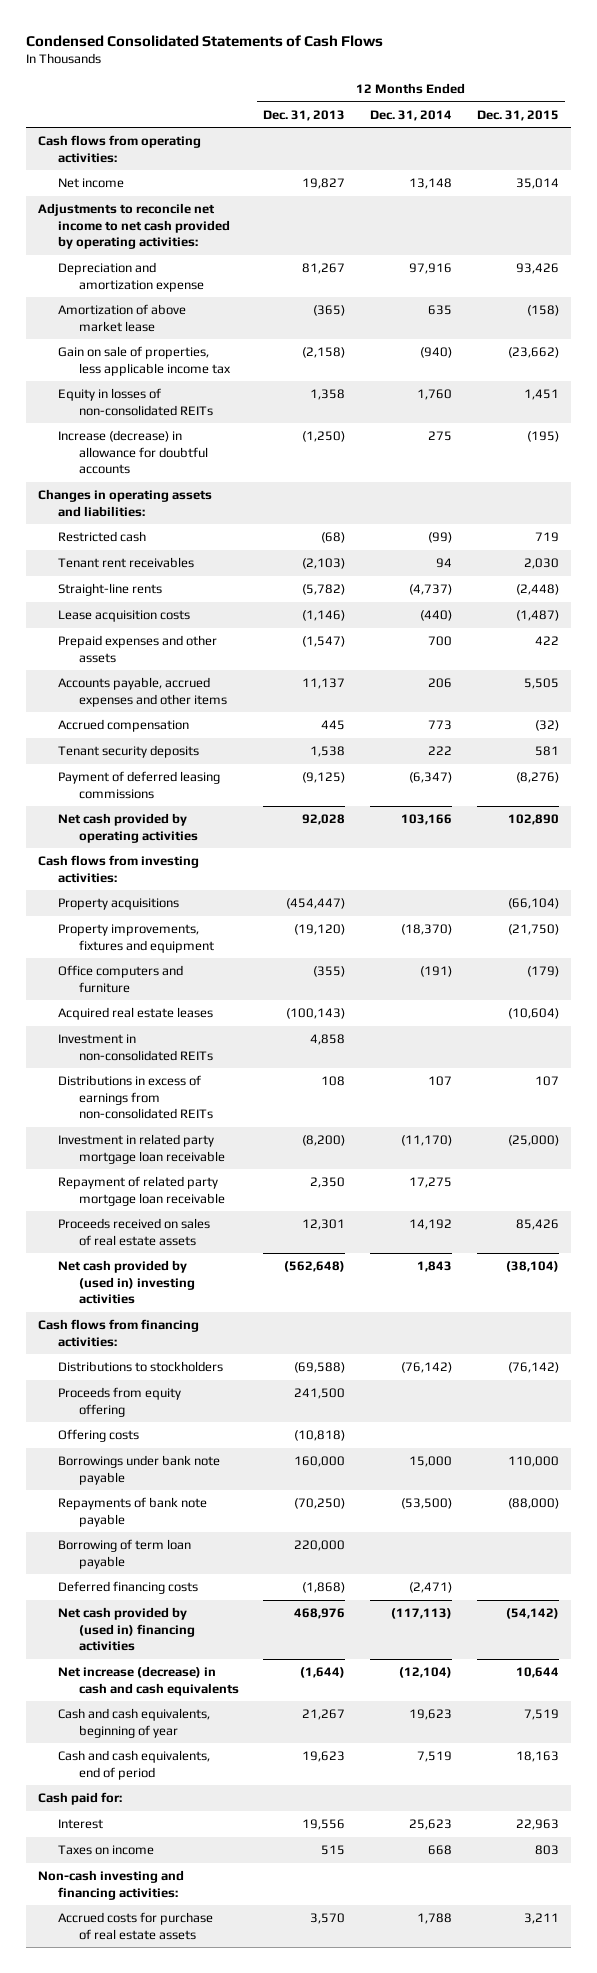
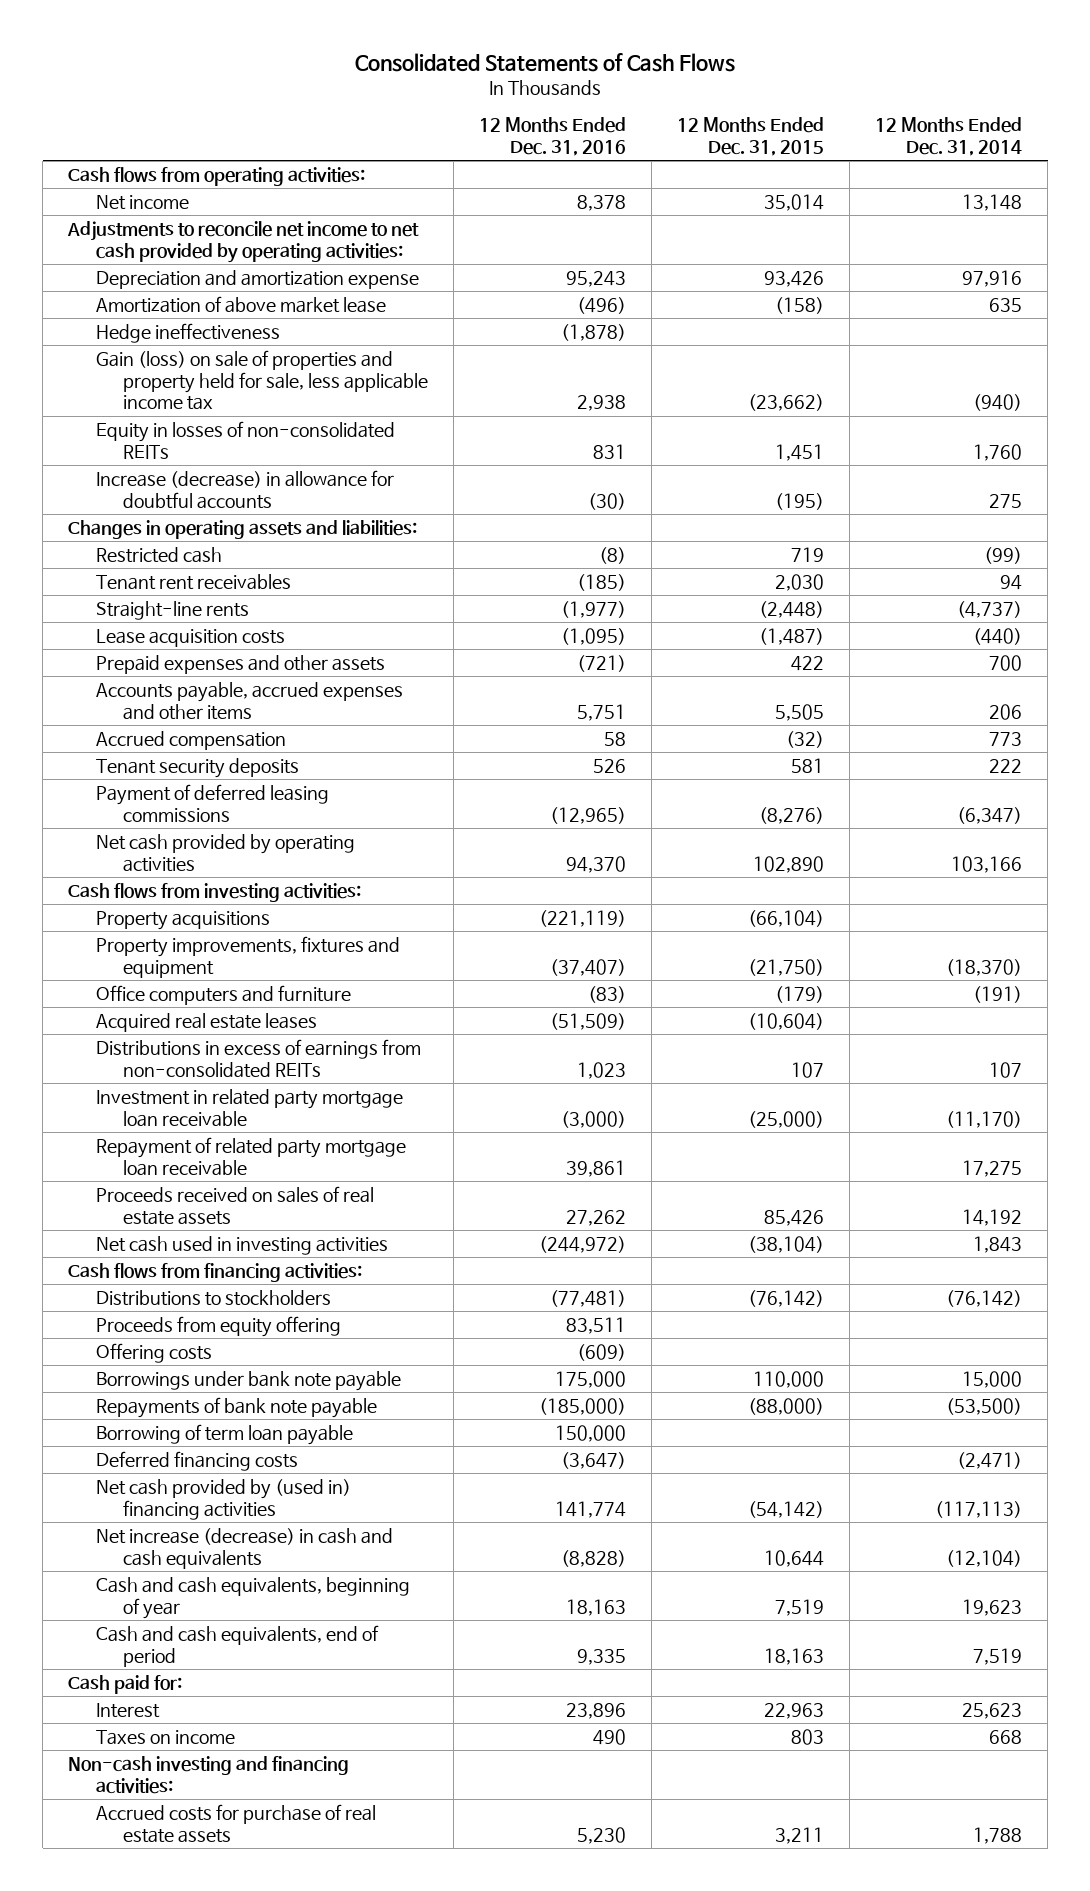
- Condensed Consolidated Statements of Cash Flows
+ Consolidated Statements of Cash Flows
- | 12 Months Ended Dec. 31, 2013 | 12 Months Ended Dec. 31, 2014 | 12 Months Ended Dec. 31, 2015
+ | 12 Months Ended Dec. 31, 2016 | 12 Months Ended Dec. 31, 2015 | 12 Months Ended Dec. 31, 2014
- Gain on sale of properties, less applicable income tax | (2,158) | (940) | (23,662)
+ Hedge ineffectiveness | (1,878) | |
+ Gain (loss) on sale of properties and property held for sale, less applicable income tax | 2,938 | (23,662) | (940)
- Investment in non-consolidated REITs | 4,858 | |
- Net cash provided by (used in) investing activities | (562,648) | 1,843 | (38,104)
+ Net cash used in investing activities | (244,972) | (38,104) | 1,843

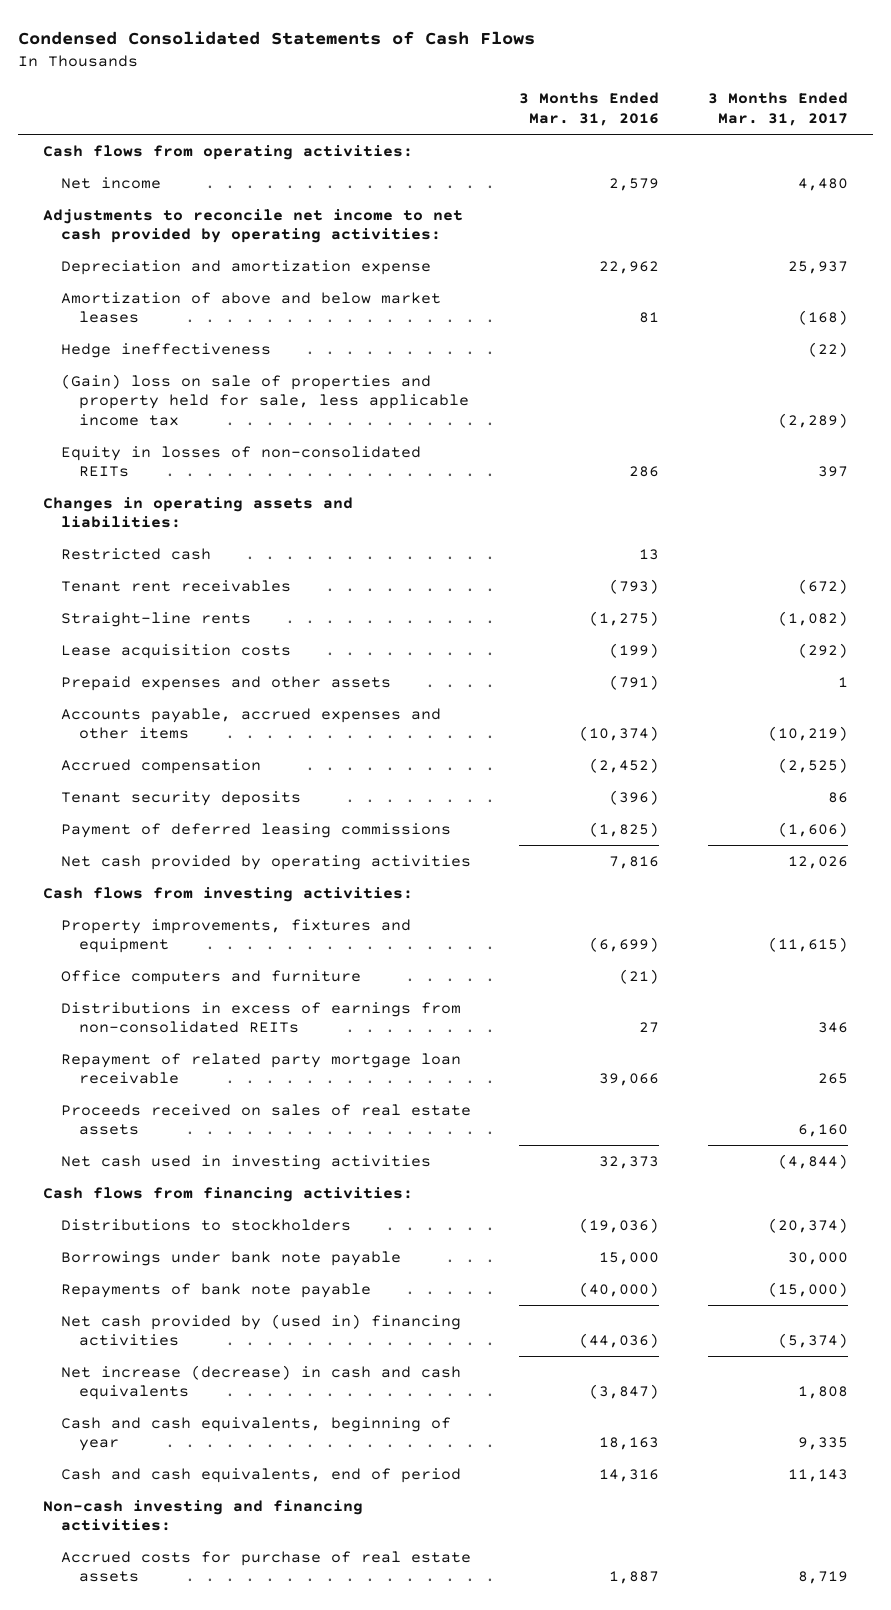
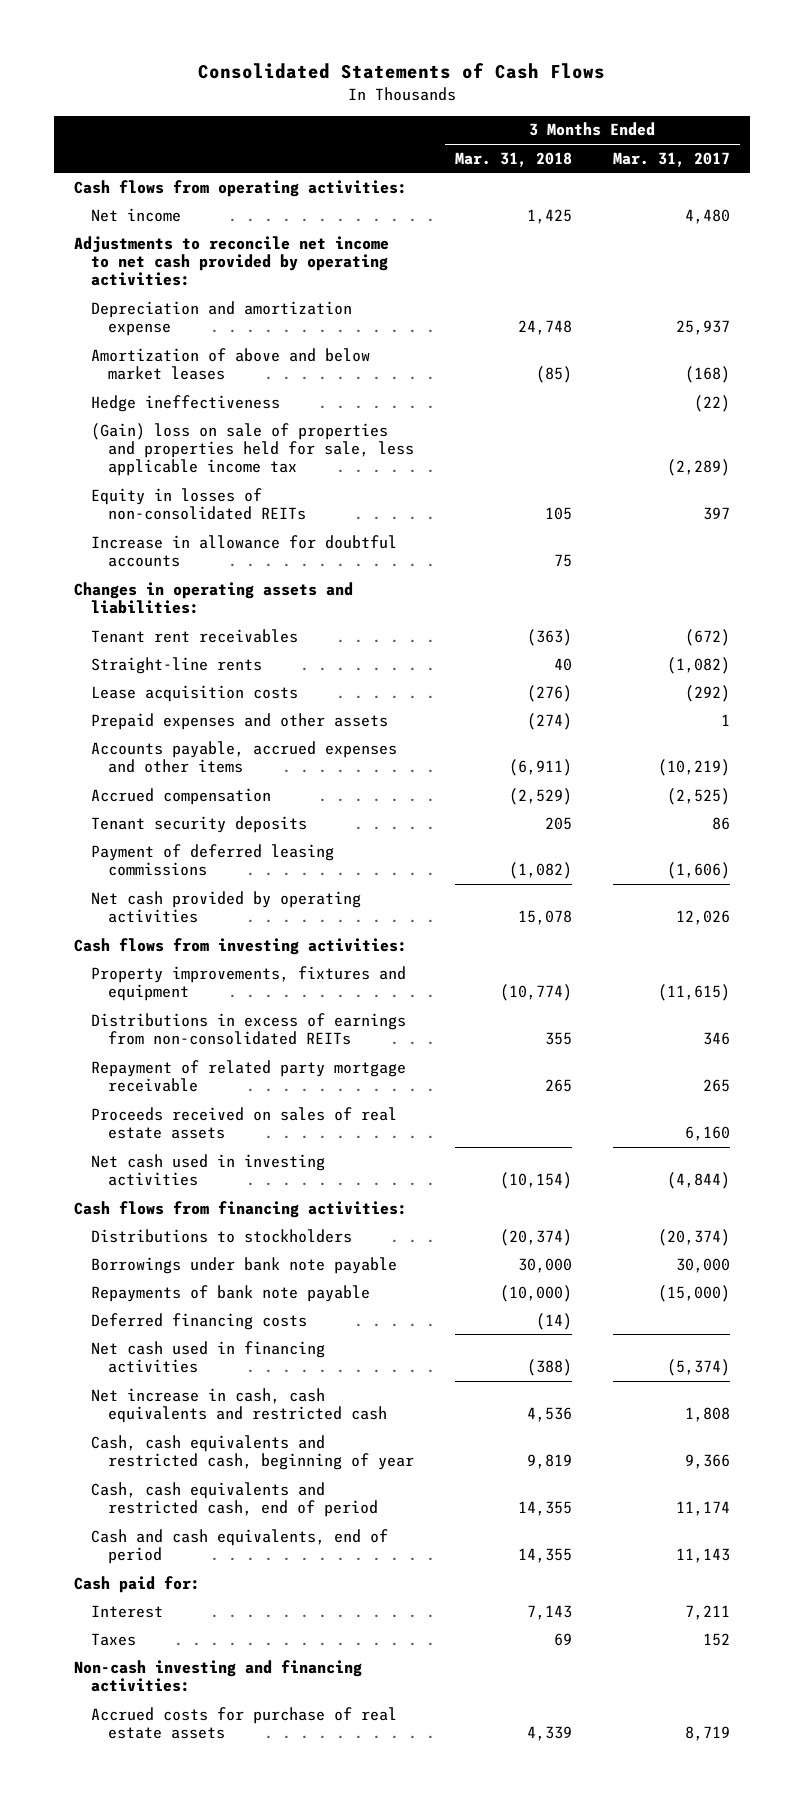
- Condensed Consolidated Statements of Cash Flows
+ Consolidated Statements of Cash Flows
- | 3 Months Ended Mar. 31, 2016 | 3 Months Ended Mar. 31, 2017
+ | 3 Months Ended Mar. 31, 2018 | 3 Months Ended Mar. 31, 2017
- (Gain) loss on sale of properties and property held for sale, less applicable income tax | | (2,289)
+ (Gain) loss on sale of properties and properties held for sale, less applicable income tax | | (2,289)
+ Increase in allowance for doubtful accounts | 75 |
- Restricted cash | 13 |
- Office computers and furniture | (21) |
- Repayment of related party mortgage loan receivable | 39,066 | 265
+ Repayment of related party mortgage receivable | 265 | 265
- Net cash provided by (used in) financing activities | (44,036) | (5,374)
- Net increase (decrease) in cash and cash equivalents | (3,847) | 1,808
- Cash and cash equivalents, beginning of year | 18,163 | 9,335
+ Deferred financing costs | (14) |
+ Net cash used in financing activities | (388) | (5,374)
+ Net increase in cash, cash equivalents and restricted cash | 4,536 | 1,808
+ Cash, cash equivalents and restricted cash, beginning of year | 9,819 | 9,366
+ Cash, cash equivalents and restricted cash, end of period | 14,355 | 11,174
+ Cash paid for:
+ Interest | 7,143 | 7,211
+ Taxes | 69 | 152

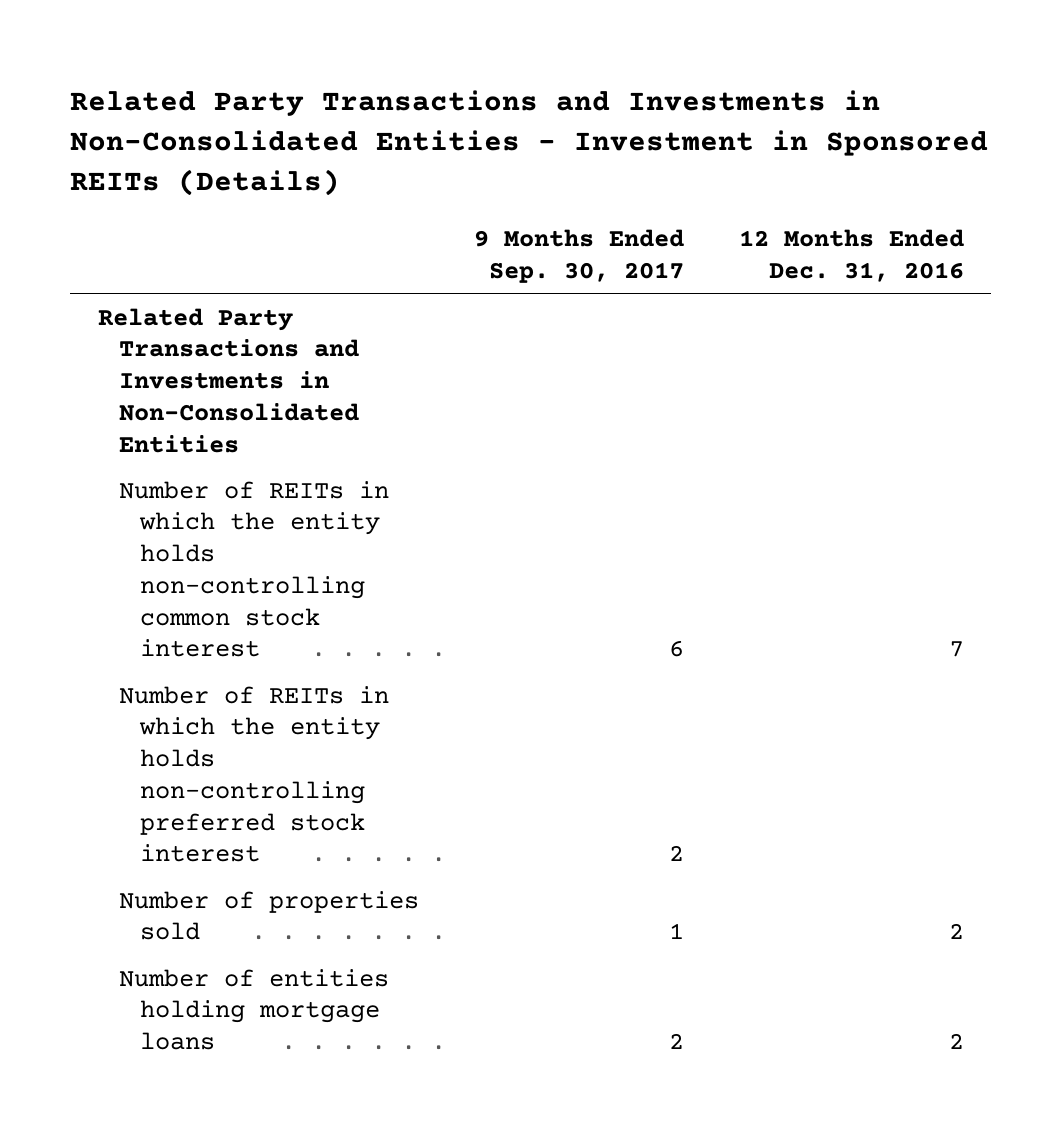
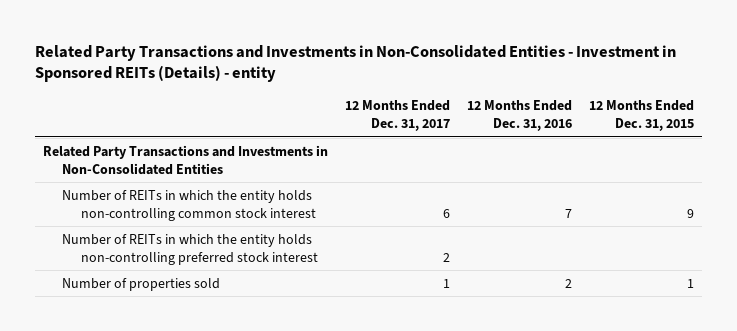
- Related Party Transactions and Investments in Non-Consolidated Entities - Investment in Sponsored REITs (Details)
+ Related Party Transactions and Investments in Non-Consolidated Entities - Investment in Sponsored REITs (Details) - entity
- | 9 Months Ended Sep. 30, 2017 | 12 Months Ended Dec. 31, 2016
+ | 12 Months Ended Dec. 31, 2017 | 12 Months Ended Dec. 31, 2016 | 12 Months Ended Dec. 31, 2015
- Number of entities holding mortgage loans | 2 | 2

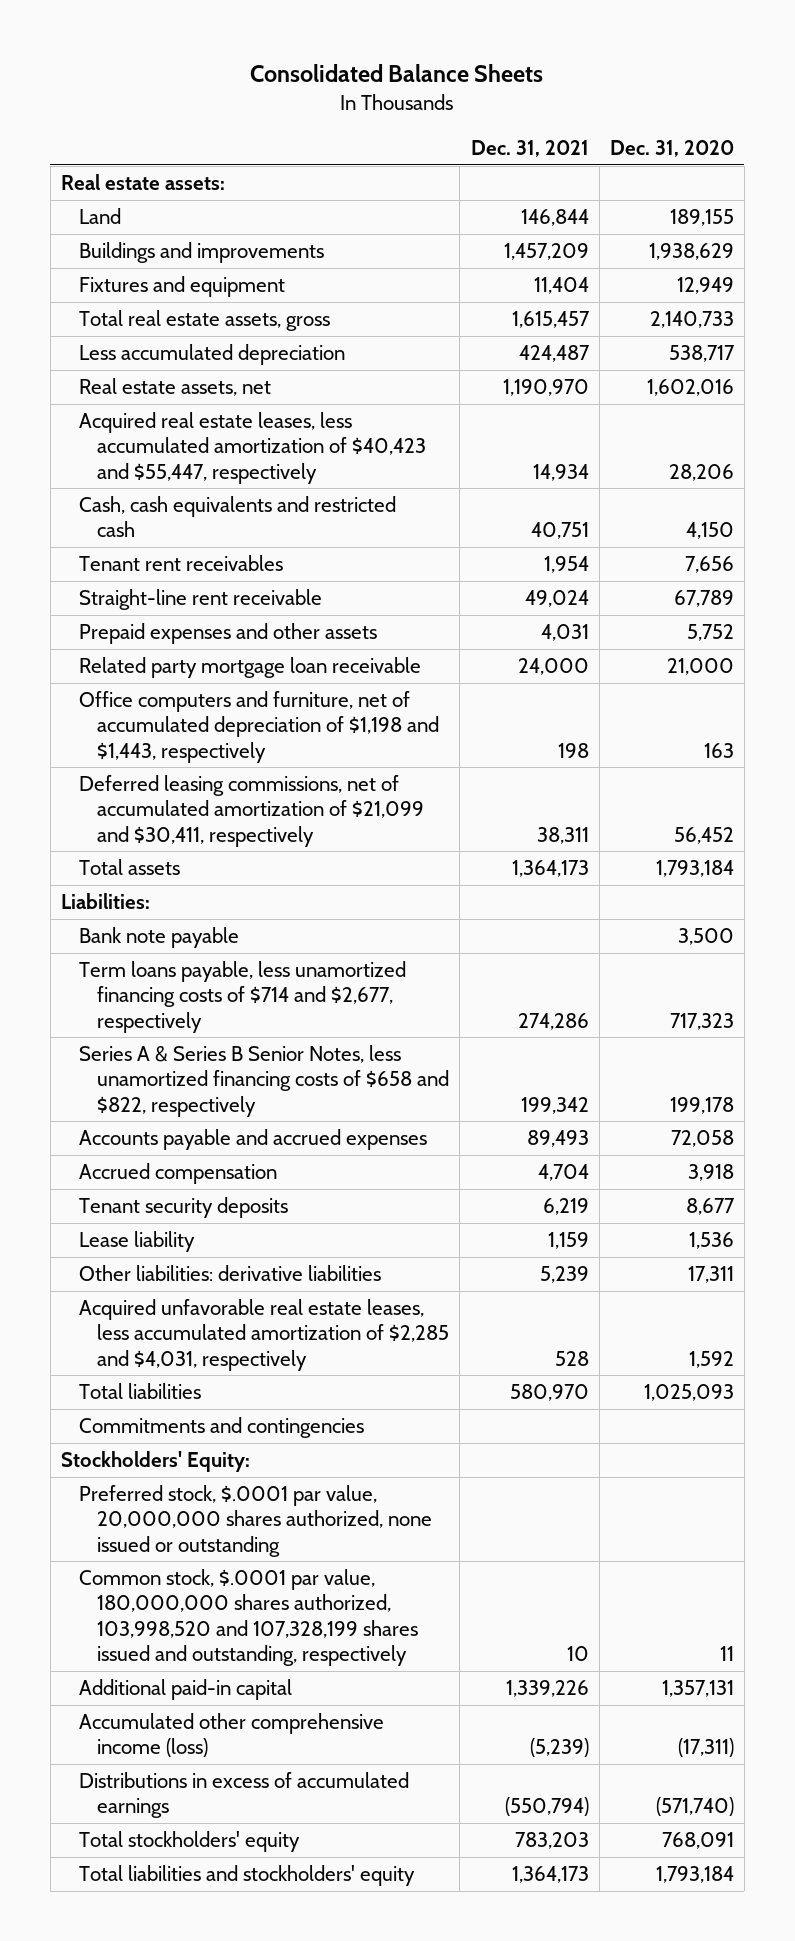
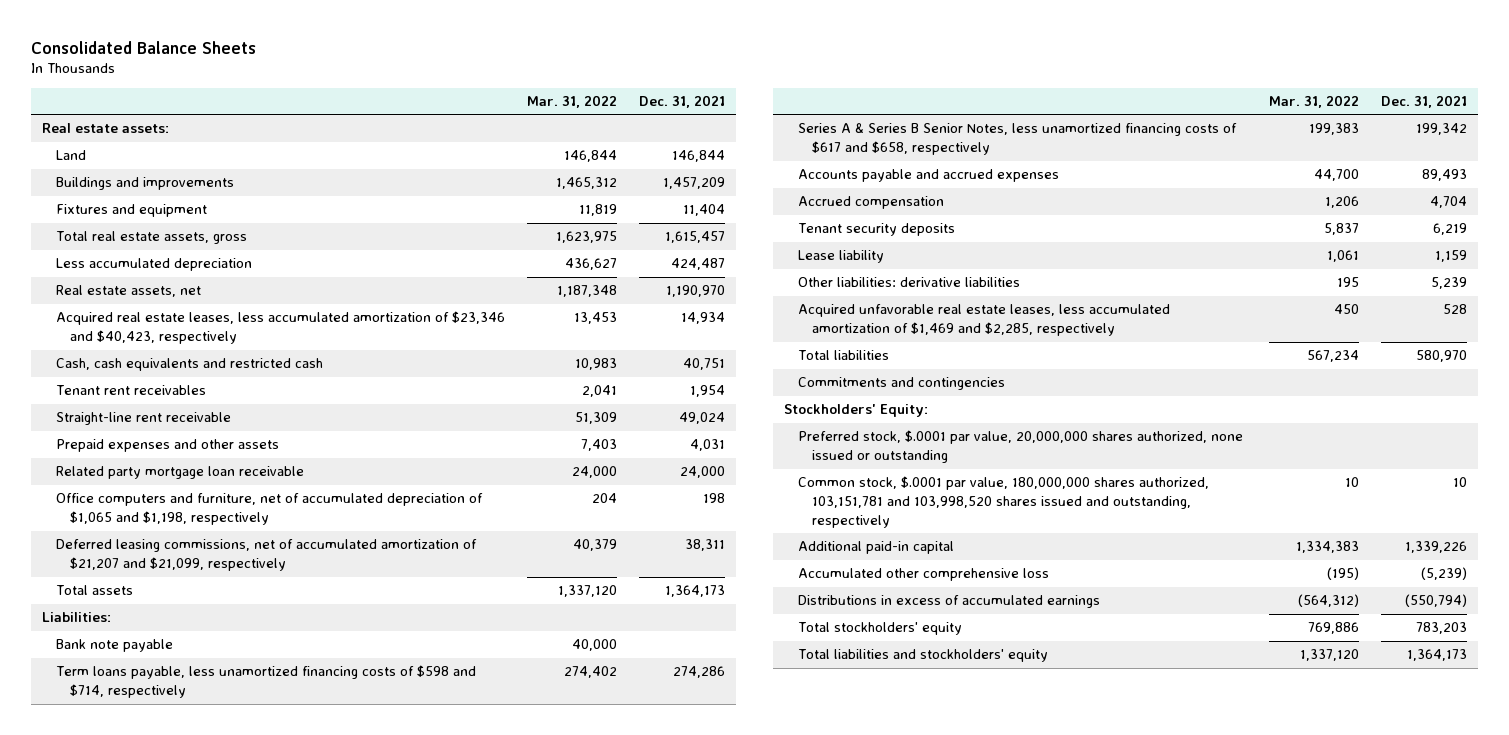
- | Dec. 31, 2021 | Dec. 31, 2020
+ | Mar. 31, 2022 | Dec. 31, 2021
- Acquired real estate leases, less accumulated amortization of $40,423 and $55,447, respectively | 14,934 | 28,206
+ Acquired real estate leases, less accumulated amortization of $23,346 and $40,423, respectively | 13,453 | 14,934
- Office computers and furniture, net of accumulated depreciation of $1,198 and $1,443, respectively | 198 | 163
- Deferred leasing commissions, net of accumulated amortization of $21,099 and $30,411, respectively | 38,311 | 56,452
+ Office computers and furniture, net of accumulated depreciation of $1,065 and $1,198, respectively | 204 | 198
+ Deferred leasing commissions, net of accumulated amortization of $21,207 and $21,099, respectively | 40,379 | 38,311
- Term loans payable, less unamortized financing costs of $714 and $2,677, respectively | 274,286 | 717,323
- Series A & Series B Senior Notes, less unamortized financing costs of $658 and $822, respectively | 199,342 | 199,178
+ Term loans payable, less unamortized financing costs of $598 and $714, respectively | 274,402 | 274,286
+ Series A & Series B Senior Notes, less unamortized financing costs of $617 and $658, respectively | 199,383 | 199,342
- Acquired unfavorable real estate leases, less accumulated amortization of $2,285 and $4,031, respectively | 528 | 1,592
+ Acquired unfavorable real estate leases, less accumulated amortization of $1,469 and $2,285, respectively | 450 | 528
- Common stock, $.0001 par value, 180,000,000 shares authorized, 103,998,520 and 107,328,199 shares issued and outstanding, respectively | 10 | 11
+ Common stock, $.0001 par value, 180,000,000 shares authorized, 103,151,781 and 103,998,520 shares issued and outstanding, respectively | 10 | 10
- Accumulated other comprehensive income (loss) | (5,239) | (17,311)
+ Accumulated other comprehensive loss | (195) | (5,239)

